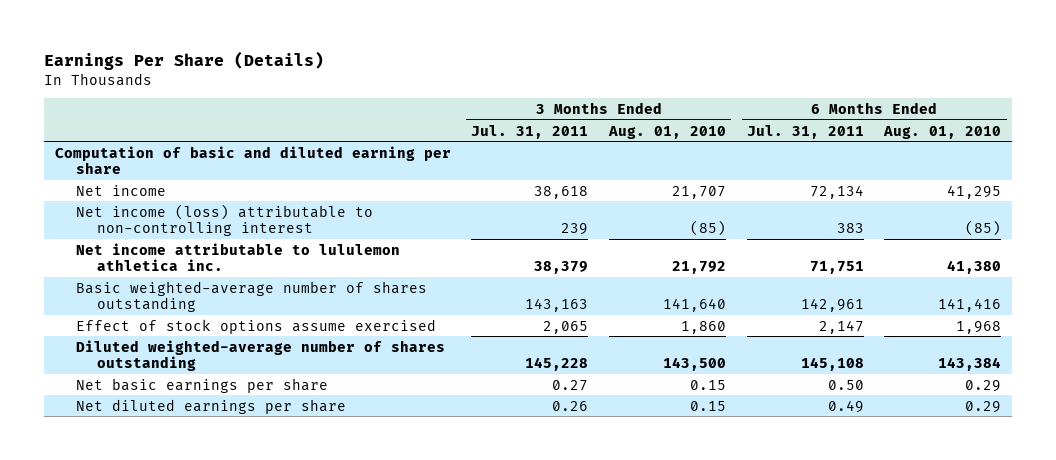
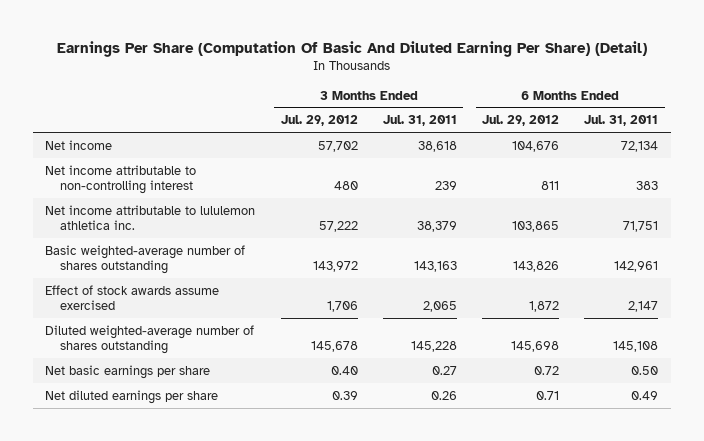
- Earnings Per Share (Details)
+ Earnings Per Share (Computation Of Basic And Diluted Earning Per Share) (Detail)
- | 3 Months Ended Jul. 31, 2011 | 3 Months Ended Aug. 01, 2010 | 6 Months Ended Jul. 31, 2011 | 6 Months Ended Aug. 01, 2010
+ | 3 Months Ended Jul. 29, 2012 | 3 Months Ended Jul. 31, 2011 | 6 Months Ended Jul. 29, 2012 | 6 Months Ended Jul. 31, 2011
- Computation of basic and diluted earning per share
- Net income (loss) attributable to non-controlling interest | 239 | (85) | 383 | (85)
+ Net income attributable to non-controlling interest | 480 | 239 | 811 | 383
- Effect of stock options assume exercised | 2,065 | 1,860 | 2,147 | 1,968
+ Effect of stock awards assume exercised | 1,706 | 2,065 | 1,872 | 2,147

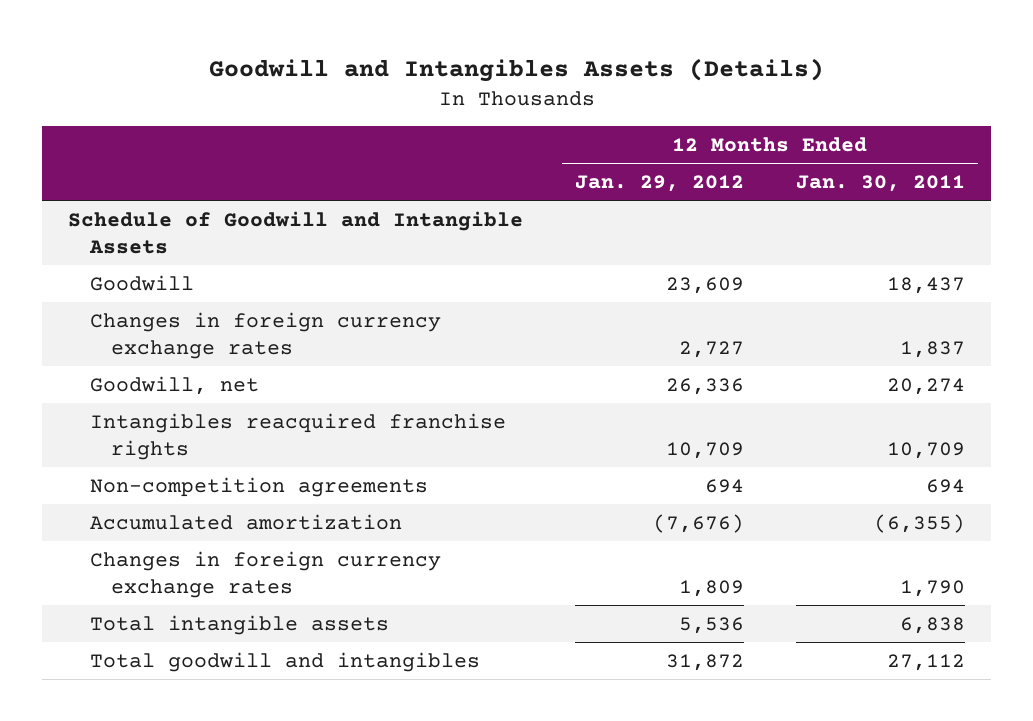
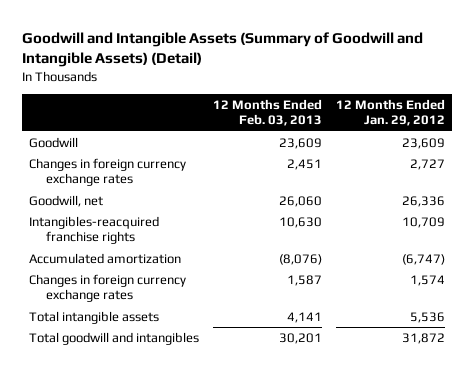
- Goodwill and Intangibles Assets (Details)
+ Goodwill and Intangible Assets (Summary of Goodwill and Intangible Assets) (Detail)
- | 12 Months Ended Jan. 29, 2012 | 12 Months Ended Jan. 30, 2011
+ | 12 Months Ended Feb. 03, 2013 | 12 Months Ended Jan. 29, 2012
- Schedule of Goodwill and Intangible Assets
- Intangibles reacquired franchise rights | 10,709 | 10,709
- Non-competition agreements | 694 | 694
- Accumulated amortization | (7,676) | (6,355)
- Changes in foreign currency exchange rates | 1,809 | 1,790
+ Intangibles-reacquired franchise rights | 10,630 | 10,709
+ Accumulated amortization | (8,076) | (6,747)
+ Changes in foreign currency exchange rates | 1,587 | 1,574

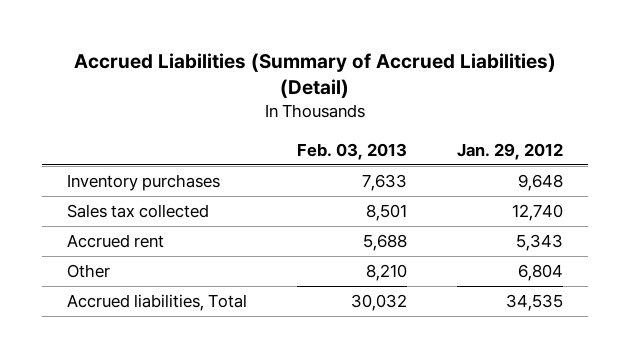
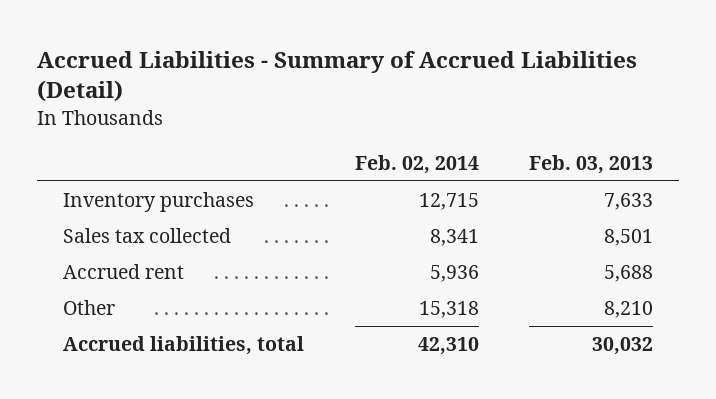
- Accrued Liabilities (Summary of Accrued Liabilities) (Detail)
+ Accrued Liabilities - Summary of Accrued Liabilities (Detail)
- | Feb. 03, 2013 | Jan. 29, 2012
+ | Feb. 02, 2014 | Feb. 03, 2013
- Accrued liabilities, Total | 30,032 | 34,535
+ Accrued liabilities, total | 42,310 | 30,032

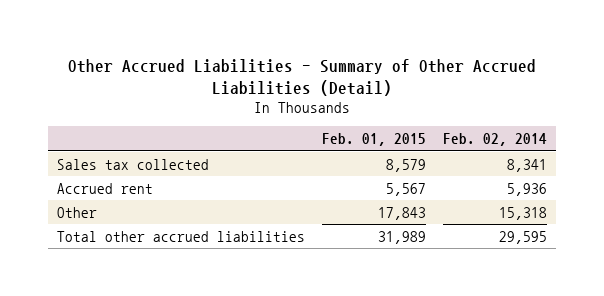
- Accrued Liabilities - Summary of Accrued Liabilities (Detail)
+ Other Accrued Liabilities - Summary of Other Accrued Liabilities (Detail)
- | Feb. 02, 2014 | Feb. 03, 2013
+ | Feb. 01, 2015 | Feb. 02, 2014
- Inventory purchases | 12,715 | 7,633
- Accrued liabilities, total | 42,310 | 30,032
+ Total other accrued liabilities | 31,989 | 29,595

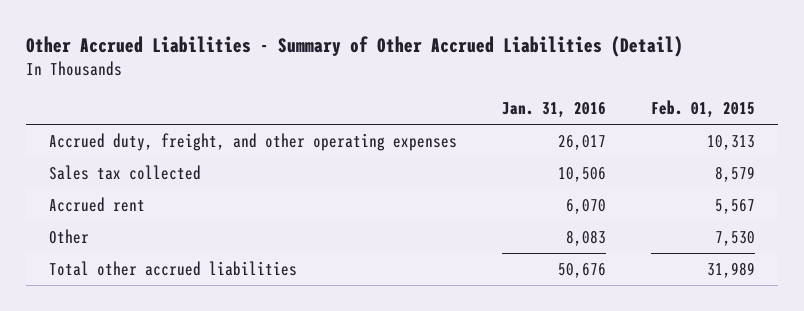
- | Feb. 01, 2015 | Feb. 02, 2014
+ | Jan. 31, 2016 | Feb. 01, 2015
+ Accrued duty, freight, and other operating expenses | 26,017 | 10,313
- Other | 17,843 | 15,318
+ Other | 8,083 | 7,530

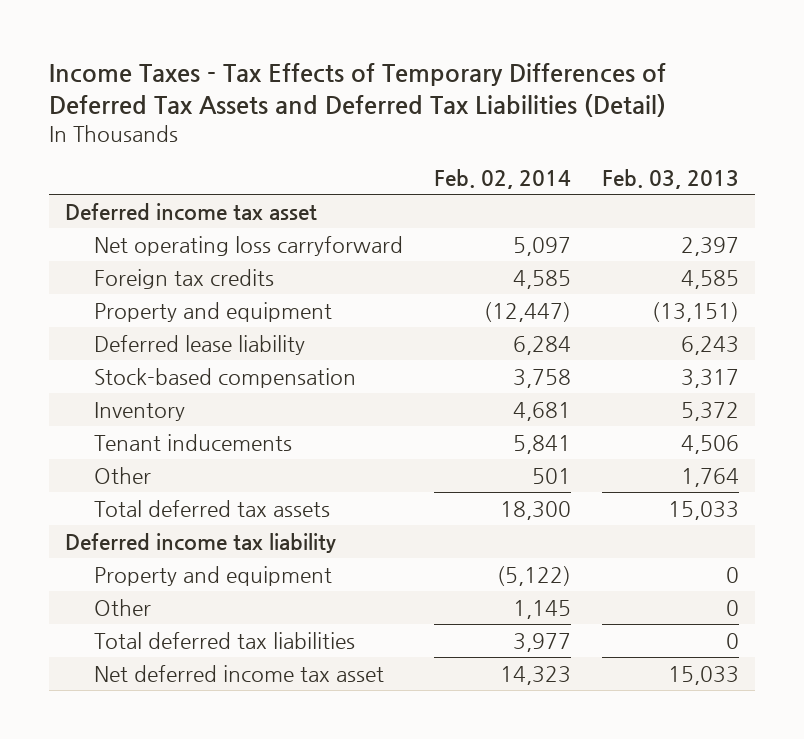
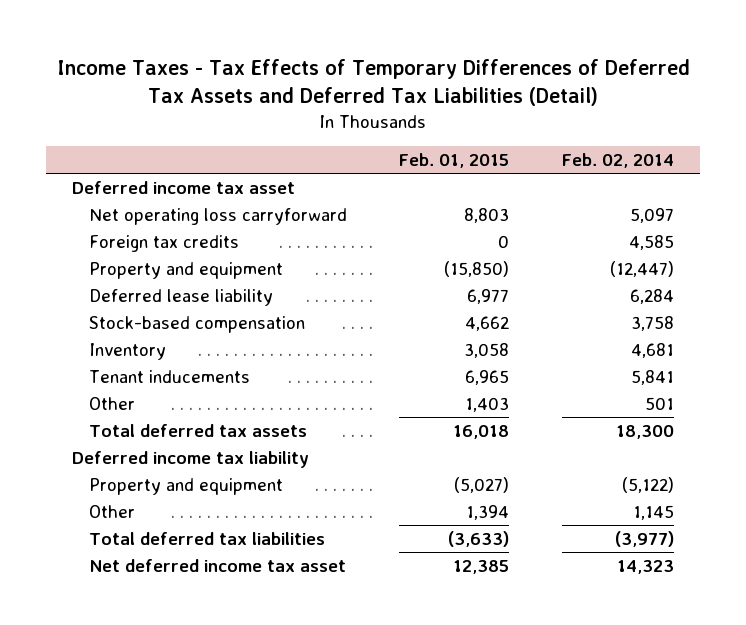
- | Feb. 02, 2014 | Feb. 03, 2013
+ | Feb. 01, 2015 | Feb. 02, 2014
- Total deferred tax liabilities | 3,977 | 0
+ Total deferred tax liabilities | (3,633) | (3,977)

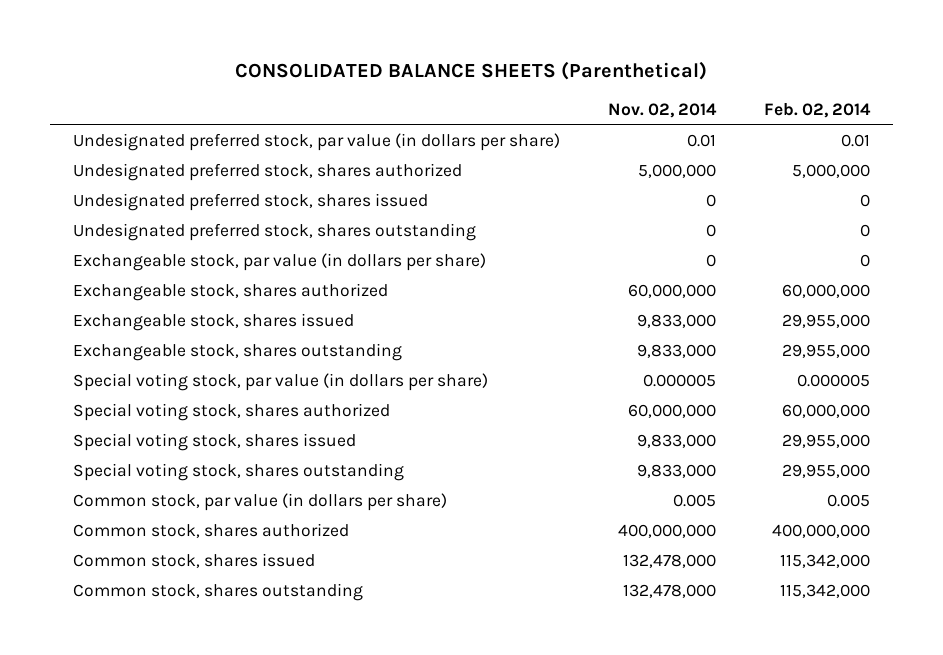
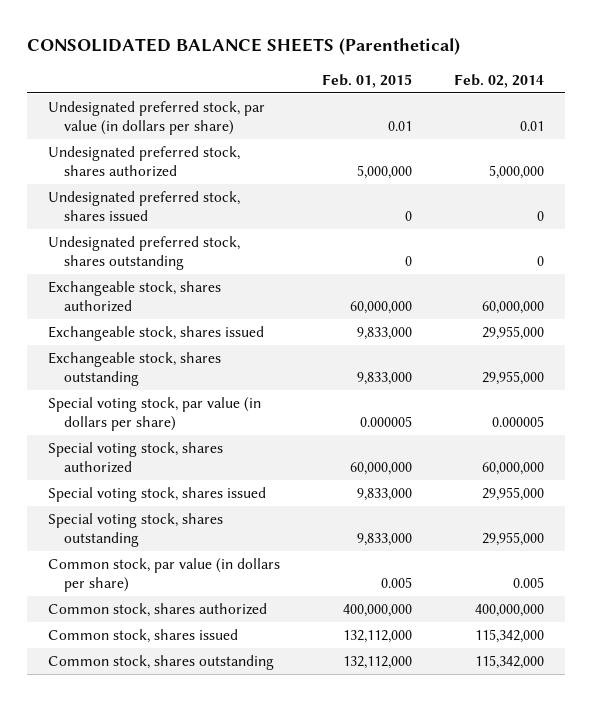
- | Nov. 02, 2014 | Feb. 02, 2014
+ | Feb. 01, 2015 | Feb. 02, 2014
- Exchangeable stock, par value (in dollars per share) | 0 | 0

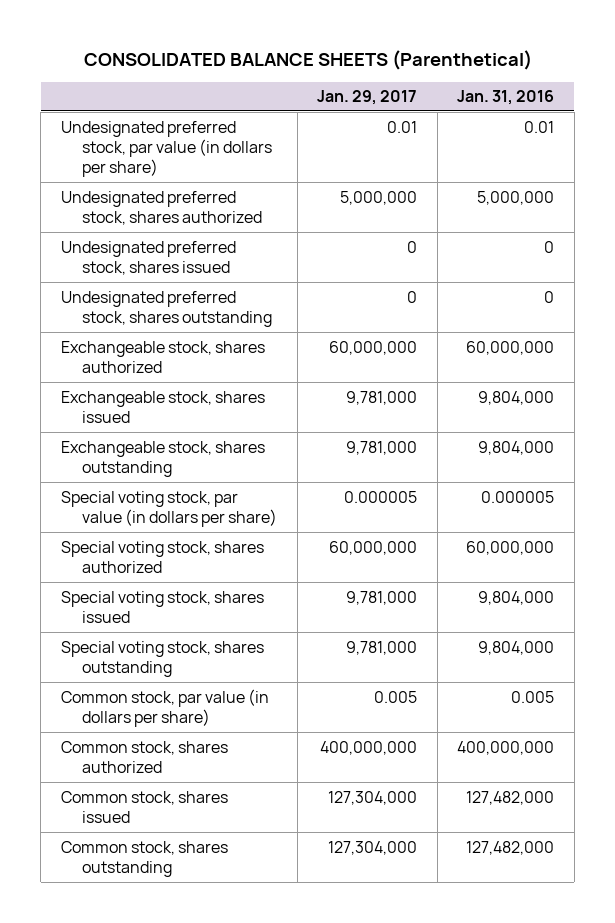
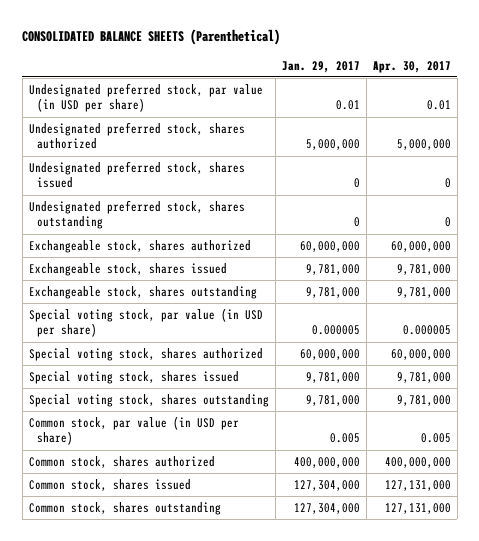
- | Jan. 29, 2017 | Jan. 31, 2016
+ | Jan. 29, 2017 | Apr. 30, 2017
- Undesignated preferred stock, par value (in dollars per share) | 0.01 | 0.01
+ Undesignated preferred stock, par value (in USD per share) | 0.01 | 0.01
- Special voting stock, par value (in dollars per share) | 0.000005 | 0.000005
+ Special voting stock, par value (in USD per share) | 0.000005 | 0.000005
- Common stock, par value (in dollars per share) | 0.005 | 0.005
+ Common stock, par value (in USD per share) | 0.005 | 0.005

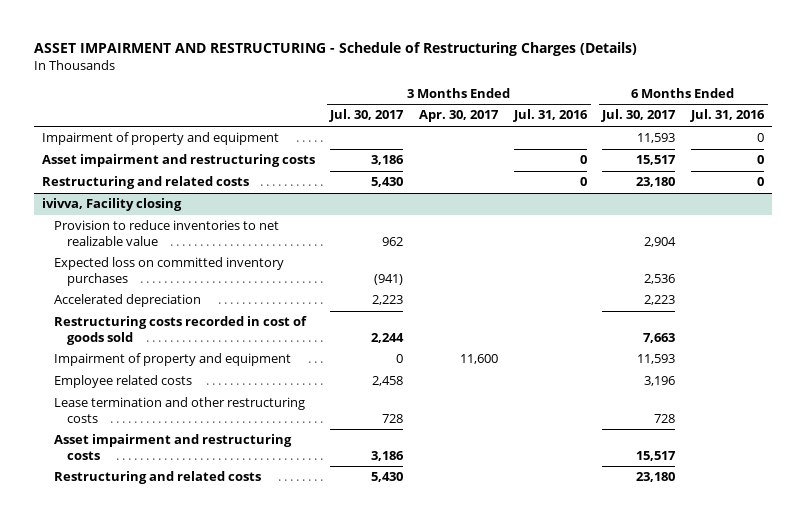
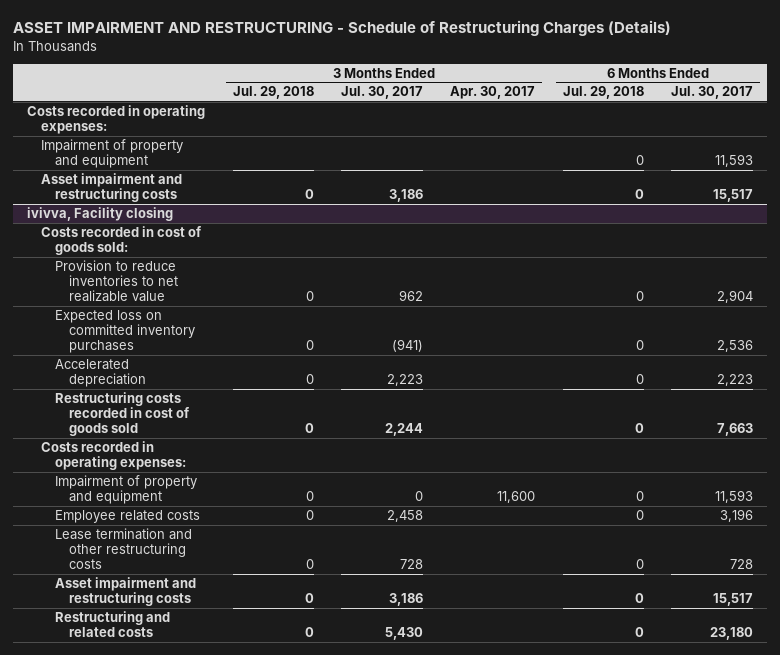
- | 3 Months Ended Jul. 30, 2017 | 3 Months Ended Apr. 30, 2017 | 3 Months Ended Jul. 31, 2016 | 6 Months Ended Jul. 30, 2017 | 6 Months Ended Jul. 31, 2016
+ | 3 Months Ended Jul. 29, 2018 | 3 Months Ended Jul. 30, 2017 | 3 Months Ended Apr. 30, 2017 | 6 Months Ended Jul. 29, 2018 | 6 Months Ended Jul. 30, 2017
+ Costs recorded in operating expenses:
- Restructuring and related costs | 5,430 | | 0 | 23,180 | 0
@ ivivva, Facility closing
+ Costs recorded in cost of goods sold:
+ Costs recorded in operating expenses:

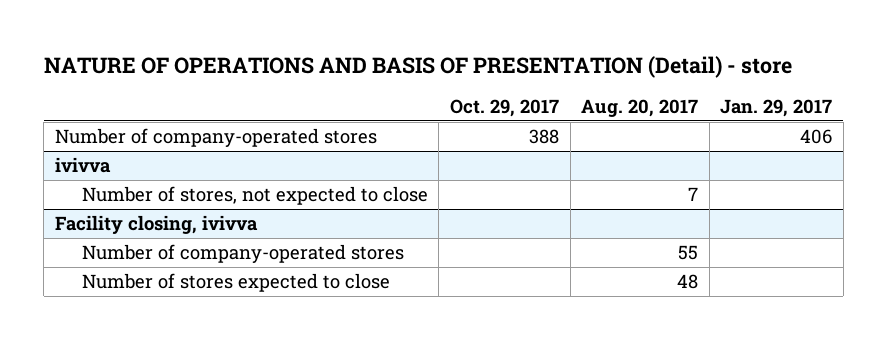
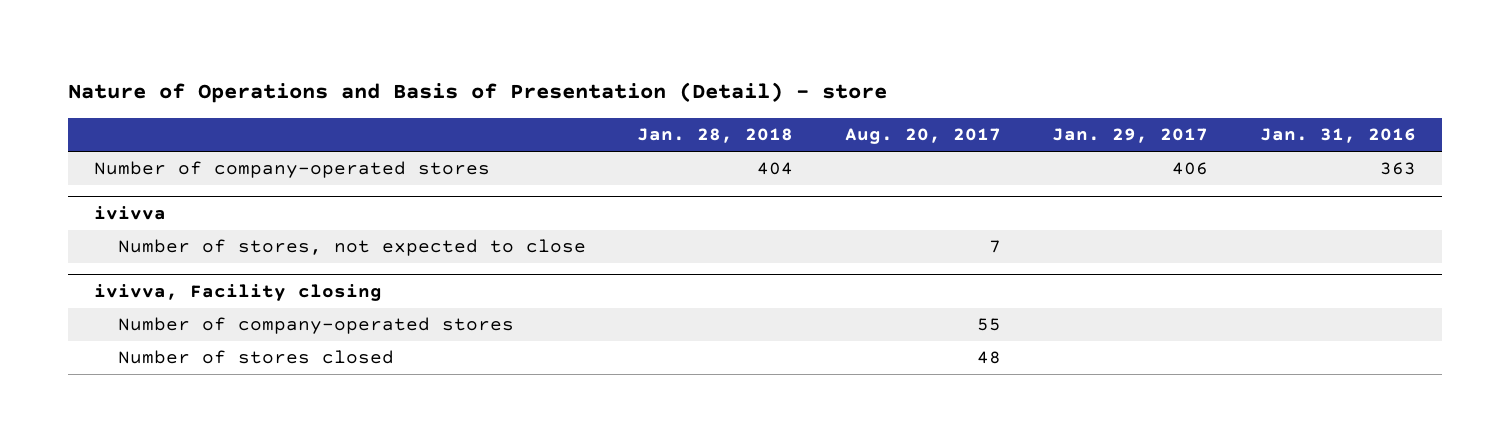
- NATURE OF OPERATIONS AND BASIS OF PRESENTATION (Detail) - store
+ Nature of Operations and Basis of Presentation (Detail) - store
- | Oct. 29, 2017 | Aug. 20, 2017 | Jan. 29, 2017
+ | Jan. 28, 2018 | Aug. 20, 2017 | Jan. 29, 2017 | Jan. 31, 2016
- Facility closing, ivivva
+ ivivva, Facility closing
- Number of stores expected to close | | 48 |
+ Number of stores closed | | 48 | |

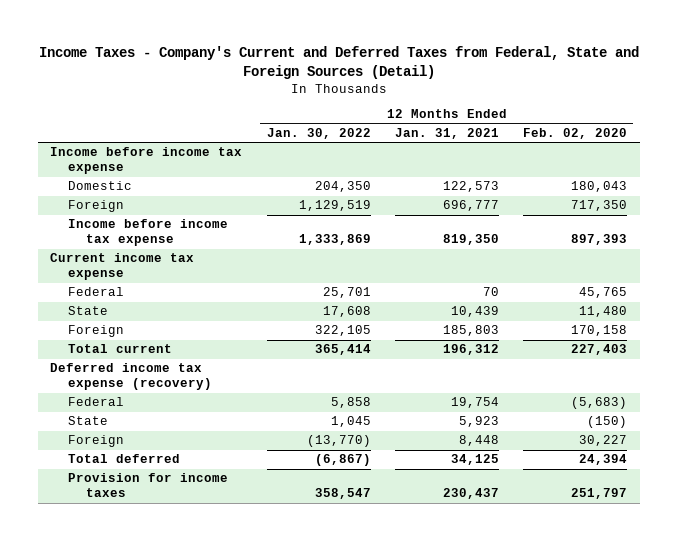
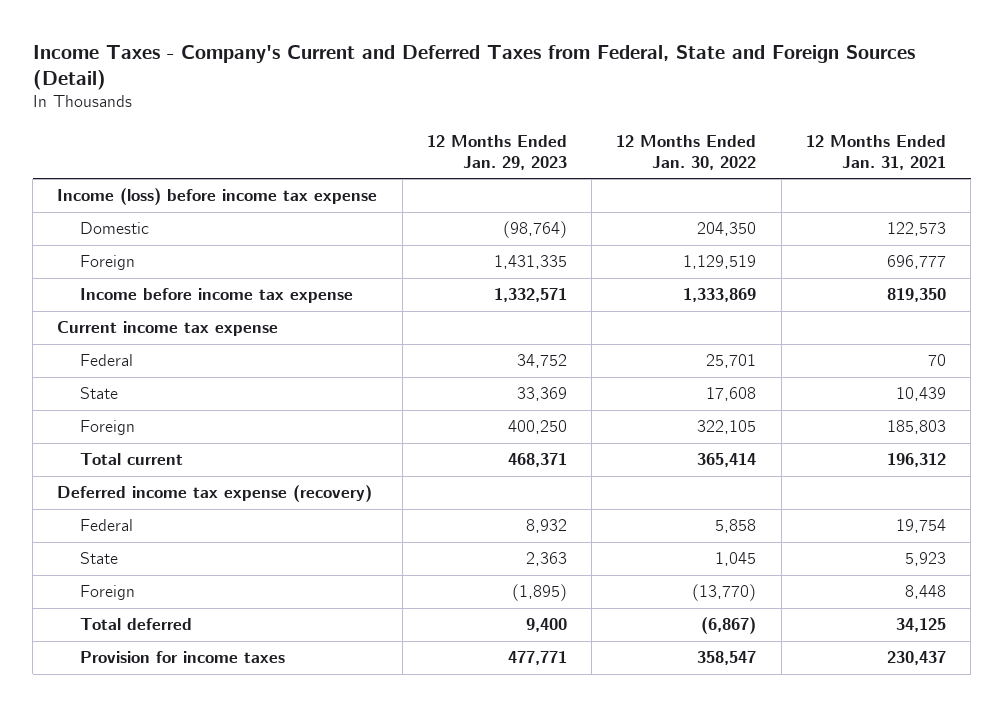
- | 12 Months Ended Jan. 30, 2022 | 12 Months Ended Jan. 31, 2021 | 12 Months Ended Feb. 02, 2020
+ | 12 Months Ended Jan. 29, 2023 | 12 Months Ended Jan. 30, 2022 | 12 Months Ended Jan. 31, 2021
- Income before income tax expense
+ Income (loss) before income tax expense

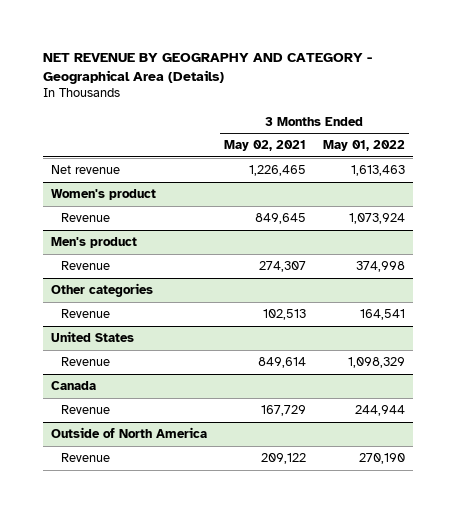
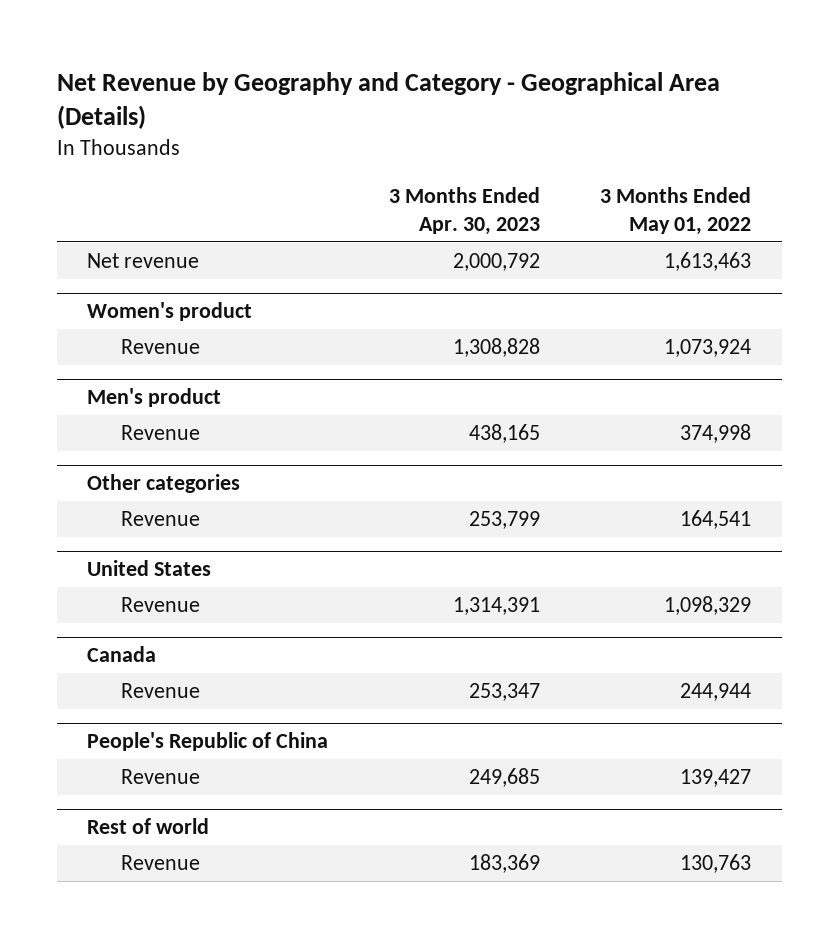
- NET REVENUE BY GEOGRAPHY AND CATEGORY - Geographical Area (Details)
+ Net Revenue by Geography and Category - Geographical Area (Details)
- | 3 Months Ended May 02, 2021 | 3 Months Ended May 01, 2022
+ | 3 Months Ended Apr. 30, 2023 | 3 Months Ended May 01, 2022
- Outside of North America
- Revenue | 209,122 | 270,190
+ People's Republic of China
+ Revenue | 249,685 | 139,427
+ Rest of world
+ Revenue | 183,369 | 130,763

